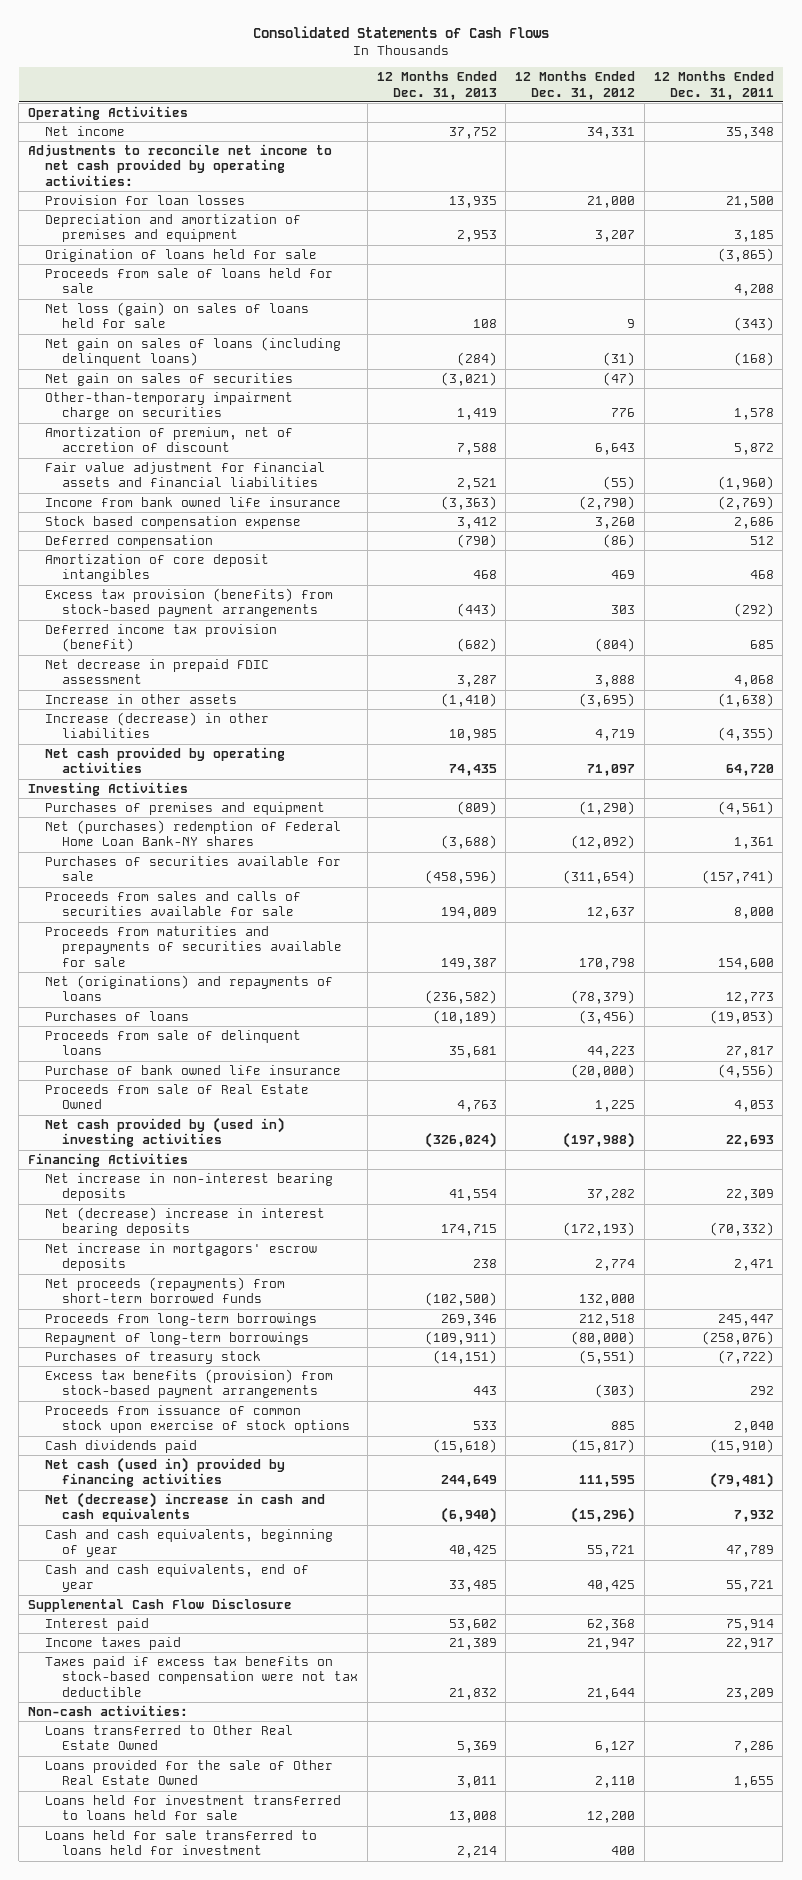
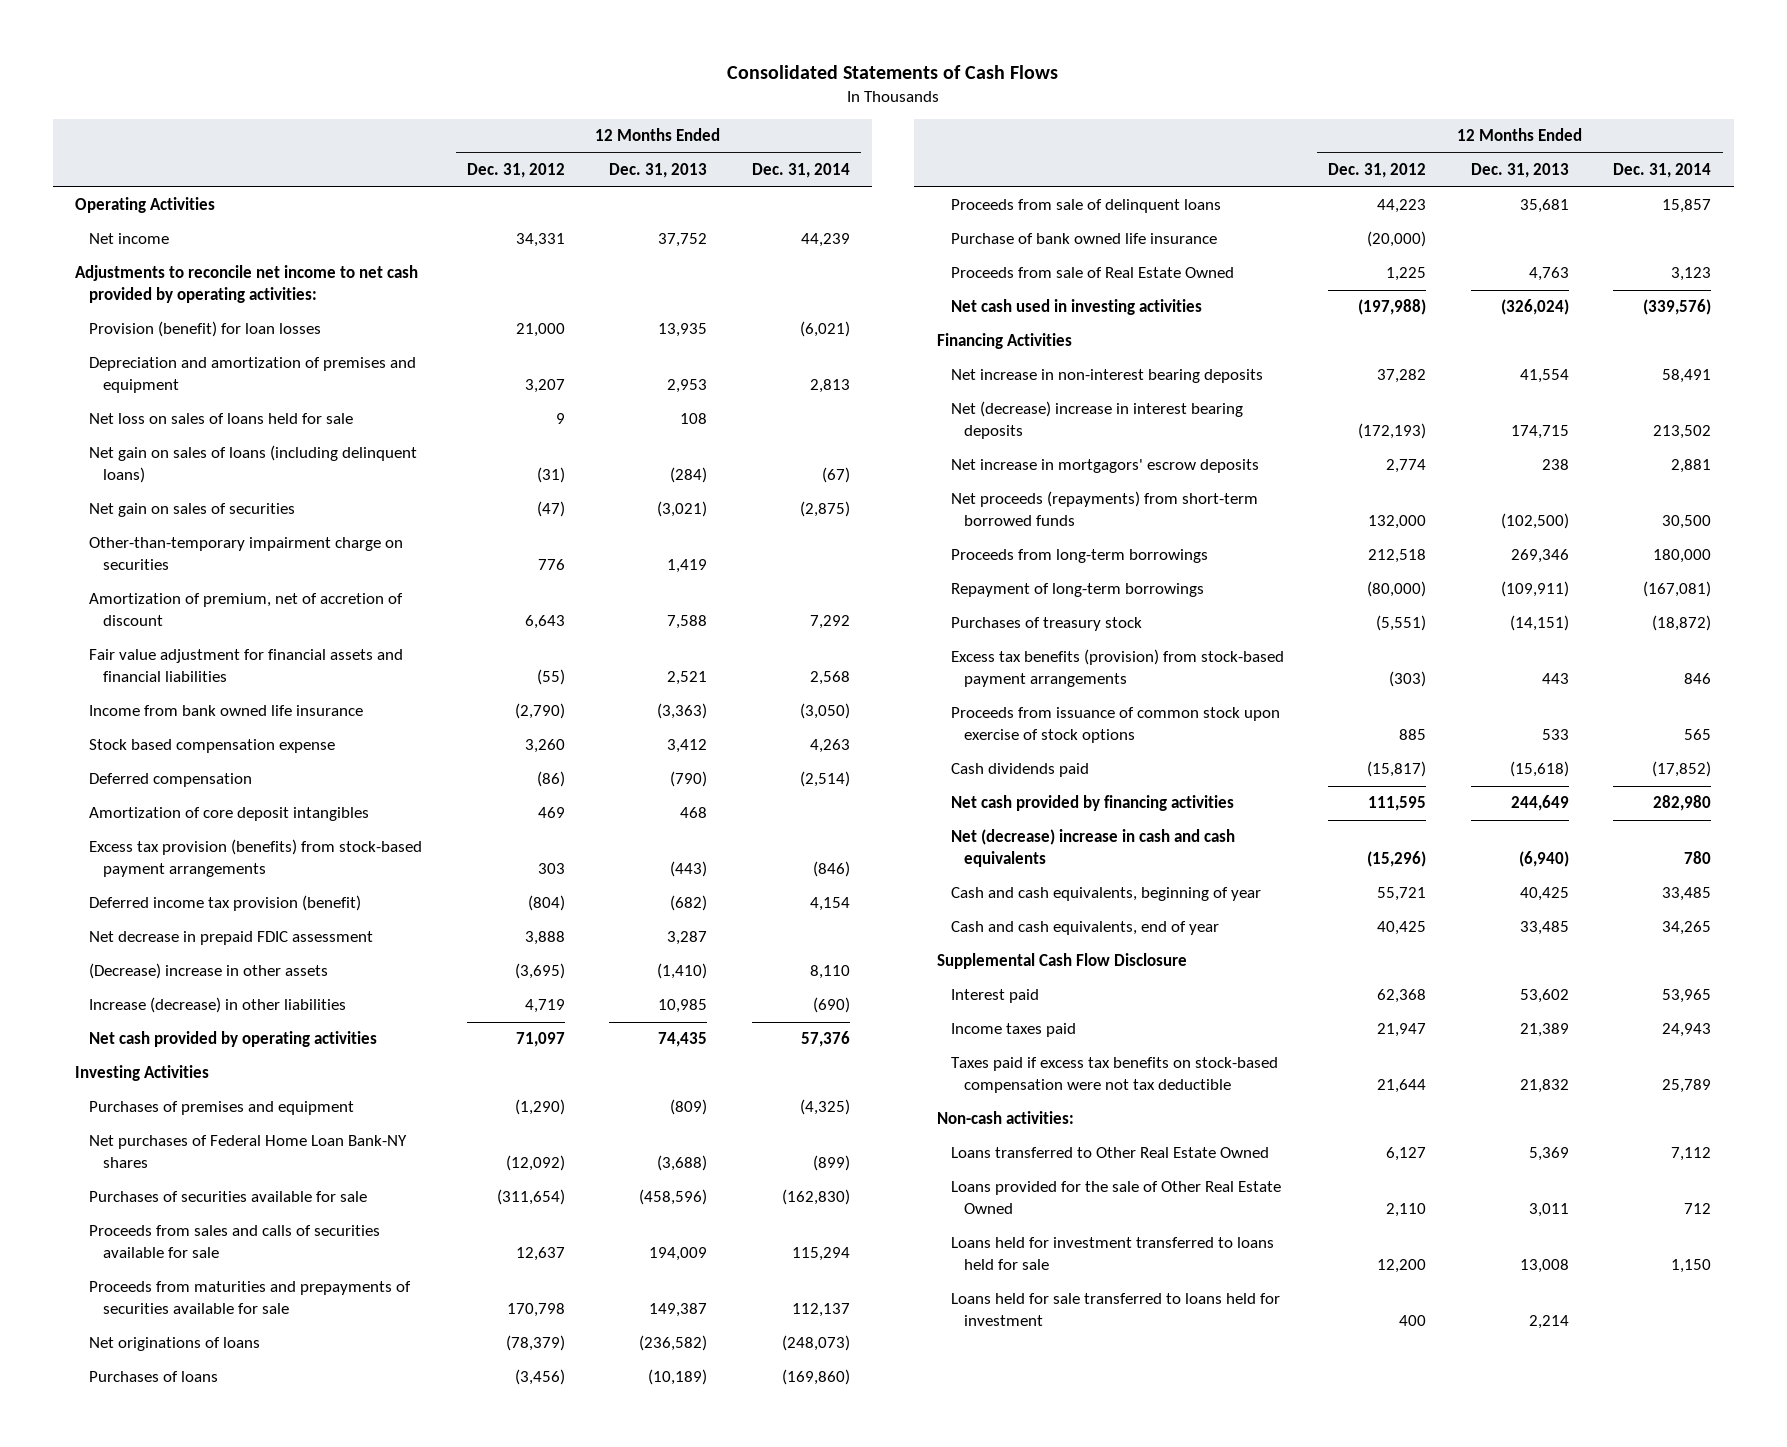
- | 12 Months Ended Dec. 31, 2013 | 12 Months Ended Dec. 31, 2012 | 12 Months Ended Dec. 31, 2011
+ | 12 Months Ended Dec. 31, 2012 | 12 Months Ended Dec. 31, 2013 | 12 Months Ended Dec. 31, 2014
- Provision for loan losses | 13,935 | 21,000 | 21,500
+ Provision (benefit) for loan losses | 21,000 | 13,935 | (6,021)
- Origination of loans held for sale | | | (3,865)
- Proceeds from sale of loans held for sale | | | 4,208
- Net loss (gain) on sales of loans held for sale | 108 | 9 | (343)
+ Net loss on sales of loans held for sale | 9 | 108 |
- Increase in other assets | (1,410) | (3,695) | (1,638)
+ (Decrease) increase in other assets | (3,695) | (1,410) | 8,110
- Net (purchases) redemption of Federal Home Loan Bank-NY shares | (3,688) | (12,092) | 1,361
+ Net purchases of Federal Home Loan Bank-NY shares | (12,092) | (3,688) | (899)
- Net (originations) and repayments of loans | (236,582) | (78,379) | 12,773
+ Net originations of loans | (78,379) | (236,582) | (248,073)
- Net cash provided by (used in) investing activities | (326,024) | (197,988) | 22,693
+ Net cash used in investing activities | (197,988) | (326,024) | (339,576)
- Net cash (used in) provided by financing activities | 244,649 | 111,595 | (79,481)
+ Net cash provided by financing activities | 111,595 | 244,649 | 282,980

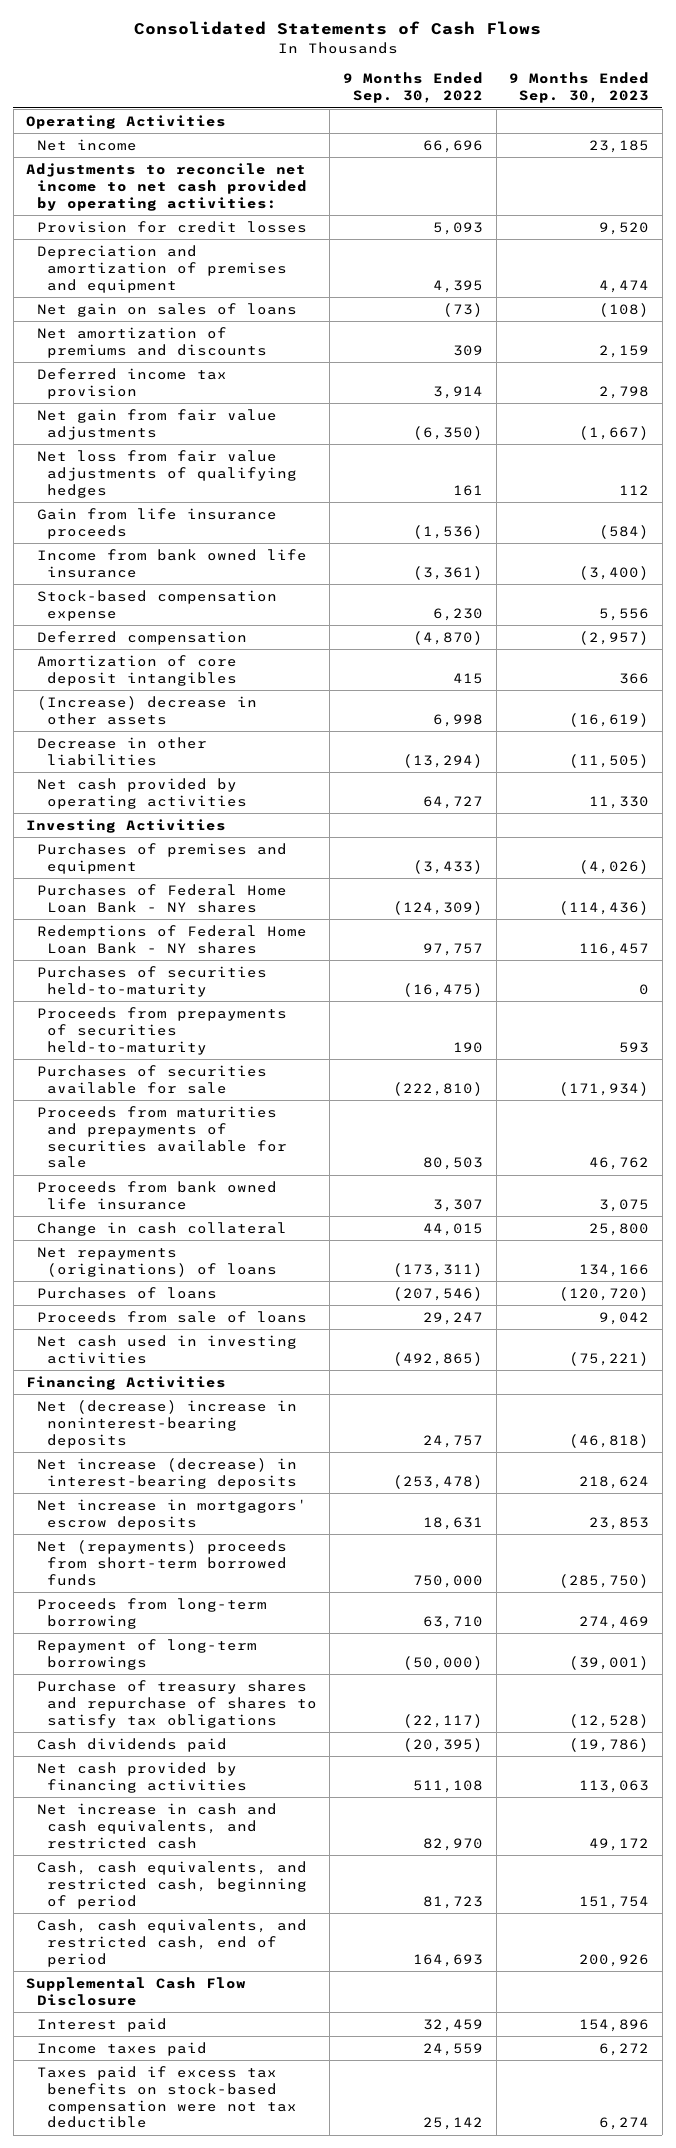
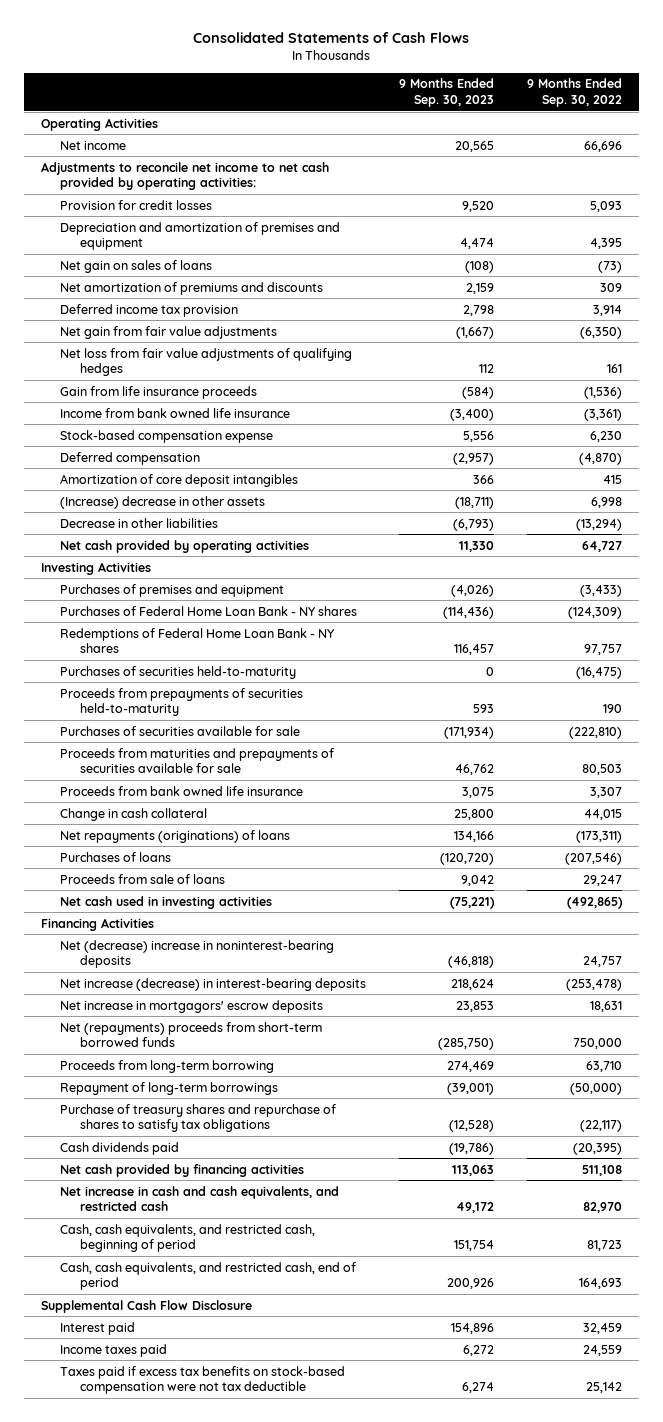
- | 9 Months Ended Sep. 30, 2022 | 9 Months Ended Sep. 30, 2023
+ | 9 Months Ended Sep. 30, 2023 | 9 Months Ended Sep. 30, 2022
- Net income | 66,696 | 23,185
+ Net income | 20,565 | 66,696
- (Increase) decrease in other assets | 6,998 | (16,619)
- Decrease in other liabilities | (13,294) | (11,505)
+ (Increase) decrease in other assets | (18,711) | 6,998
+ Decrease in other liabilities | (6,793) | (13,294)

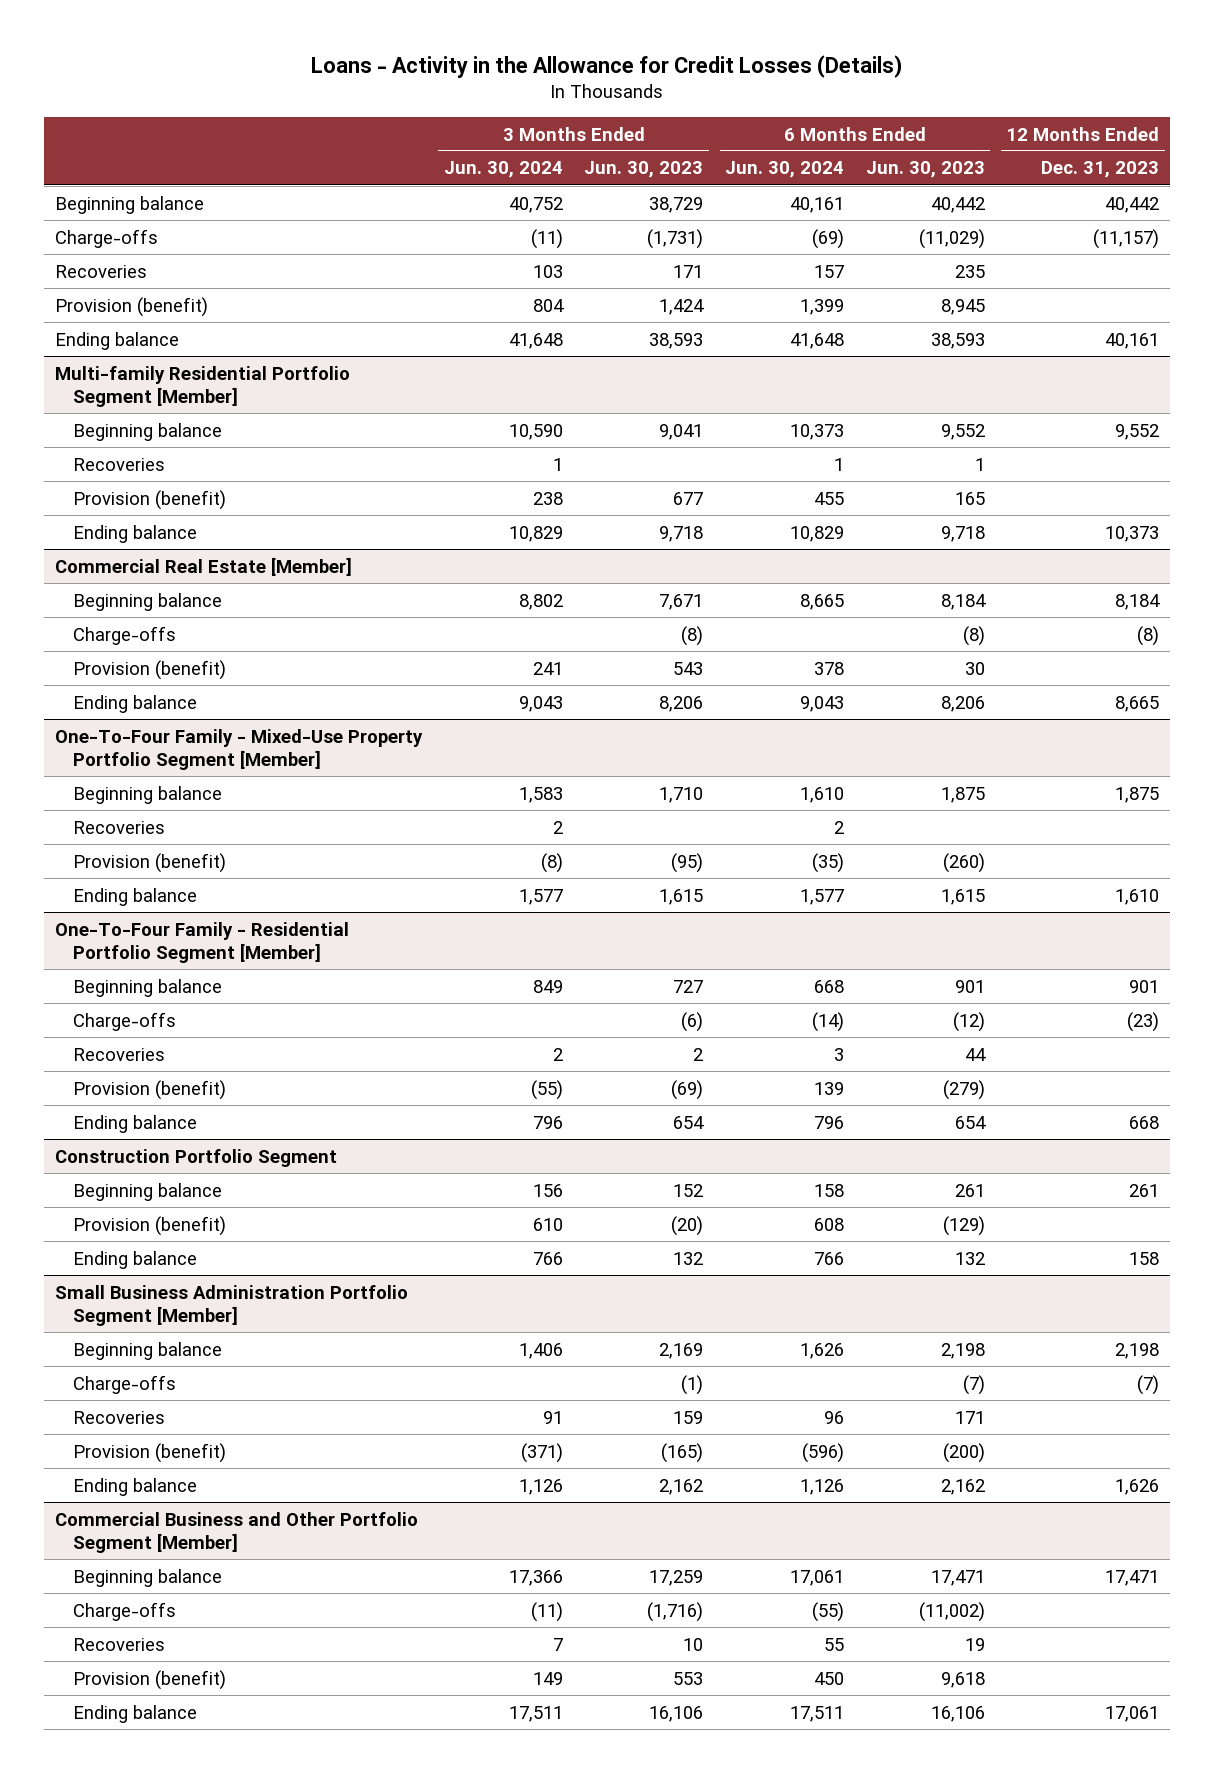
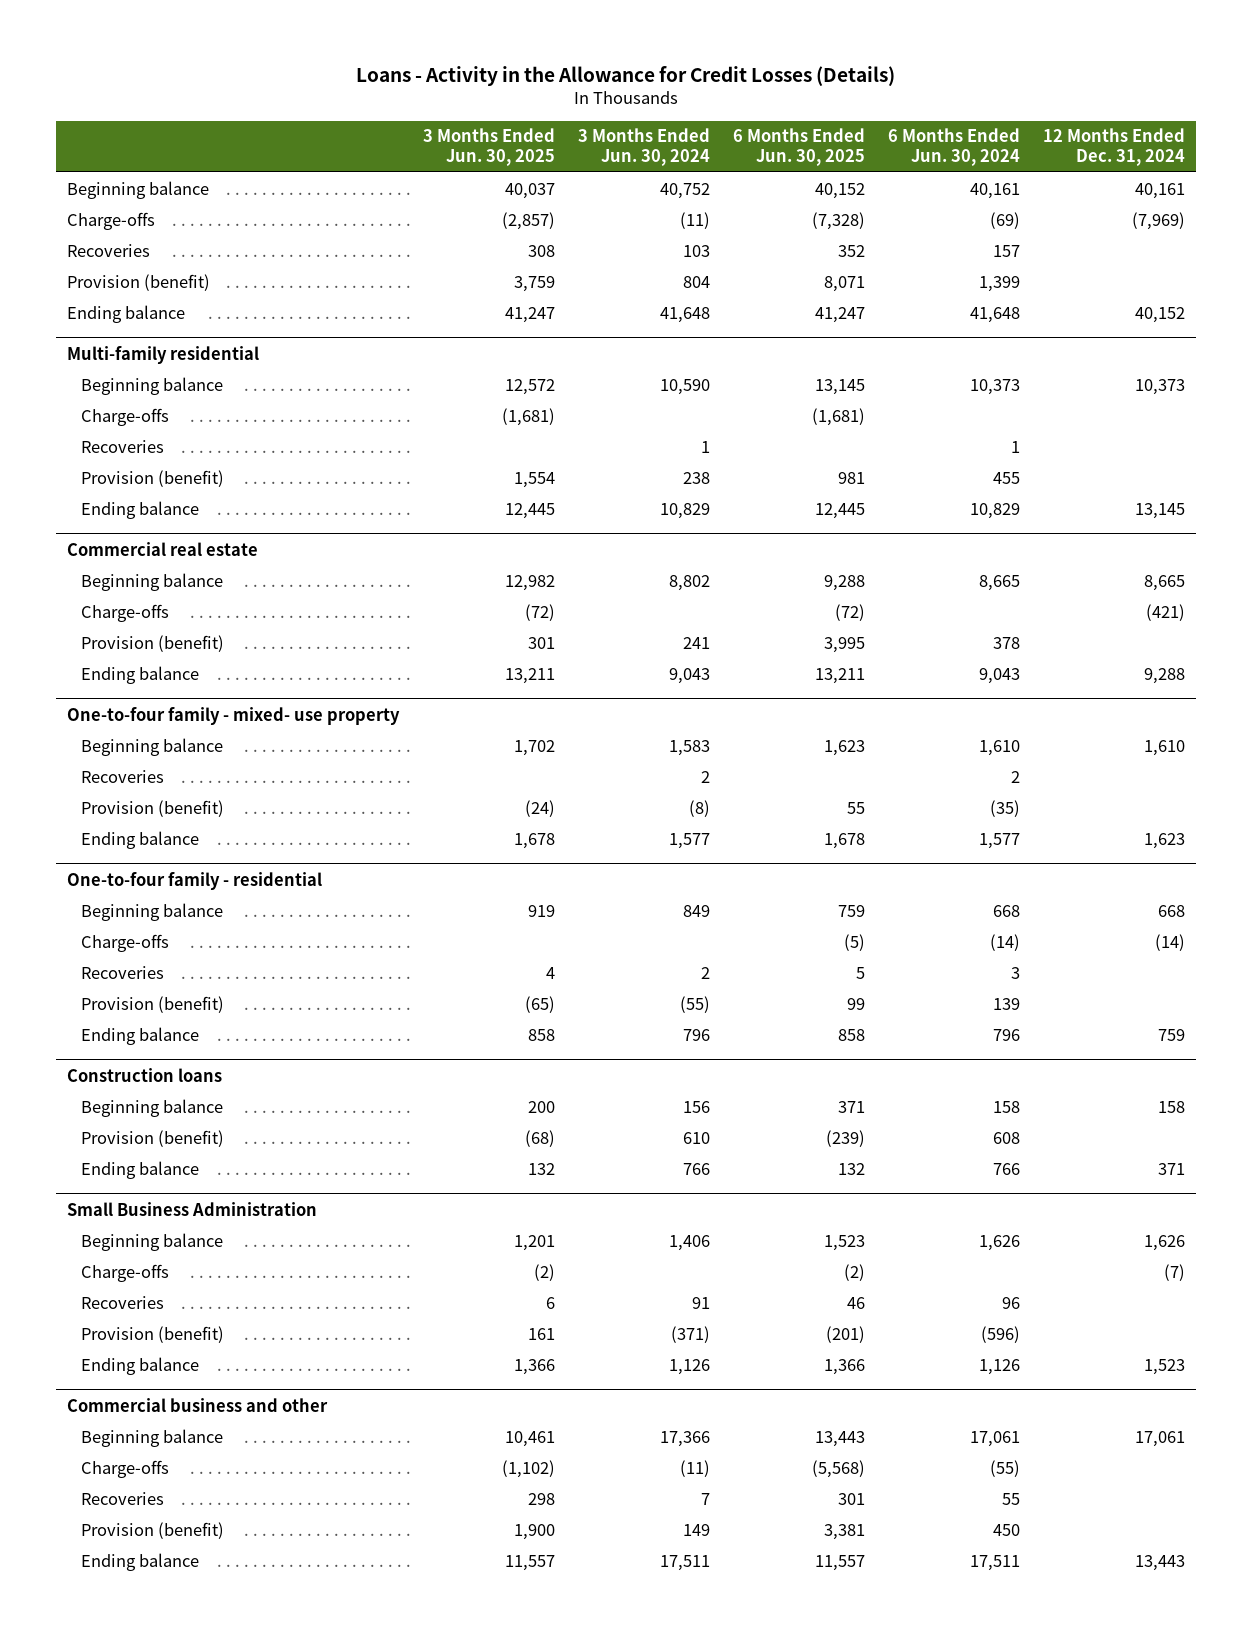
- | 3 Months Ended Jun. 30, 2024 | 3 Months Ended Jun. 30, 2023 | 6 Months Ended Jun. 30, 2024 | 6 Months Ended Jun. 30, 2023 | 12 Months Ended Dec. 31, 2023
+ | 3 Months Ended Jun. 30, 2025 | 3 Months Ended Jun. 30, 2024 | 6 Months Ended Jun. 30, 2025 | 6 Months Ended Jun. 30, 2024 | 12 Months Ended Dec. 31, 2024
- Multi-family Residential Portfolio Segment [Member]
+ Multi-family residential
+ Charge-offs | (1,681) | | (1,681) | |
- Commercial Real Estate [Member]
+ Commercial real estate
- One-To-Four Family - Mixed-Use Property Portfolio Segment [Member]
+ One-to-four family - mixed- use property
- One-To-Four Family - Residential Portfolio Segment [Member]
+ One-to-four family - residential
- Construction Portfolio Segment
+ Construction loans
- Small Business Administration Portfolio Segment [Member]
+ Small Business Administration
- Commercial Business and Other Portfolio Segment [Member]
+ Commercial business and other

